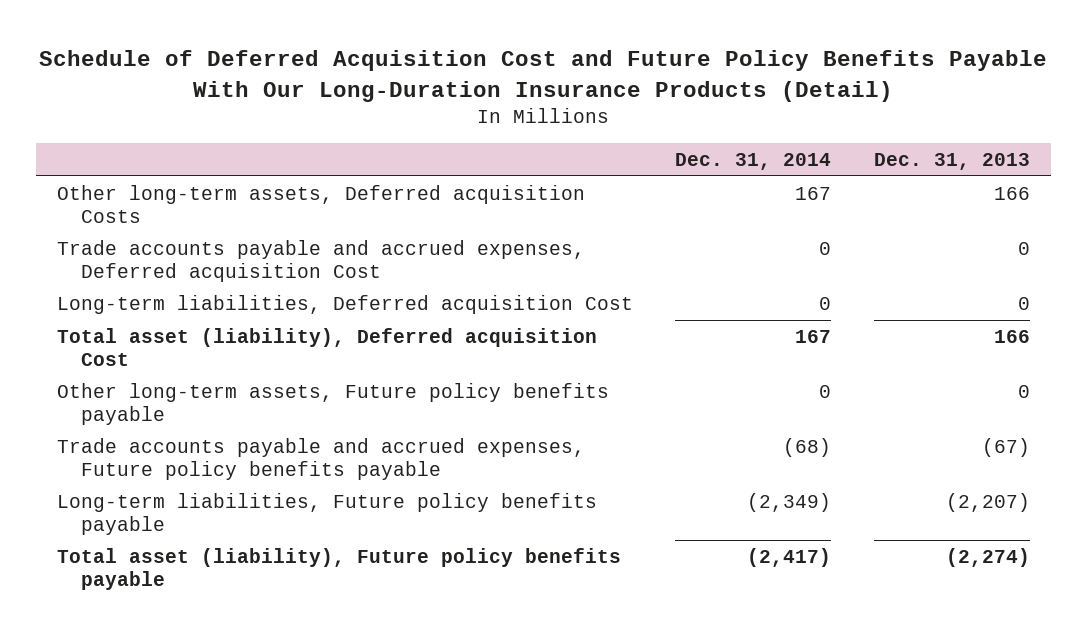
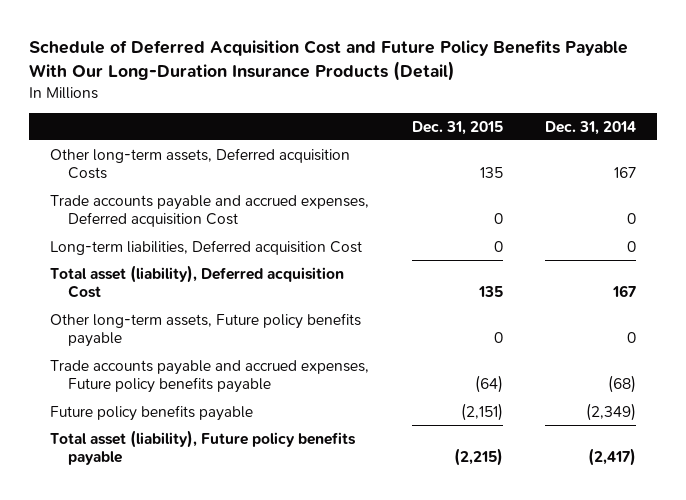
- | Dec. 31, 2014 | Dec. 31, 2013
+ | Dec. 31, 2015 | Dec. 31, 2014
- Long-term liabilities, Future policy benefits payable | (2,349) | (2,207)
+ Future policy benefits payable | (2,151) | (2,349)

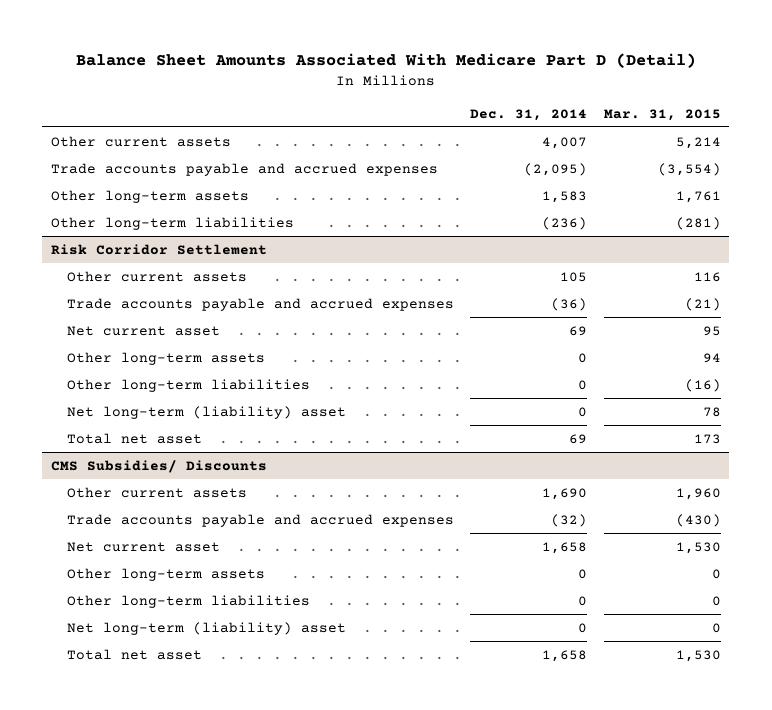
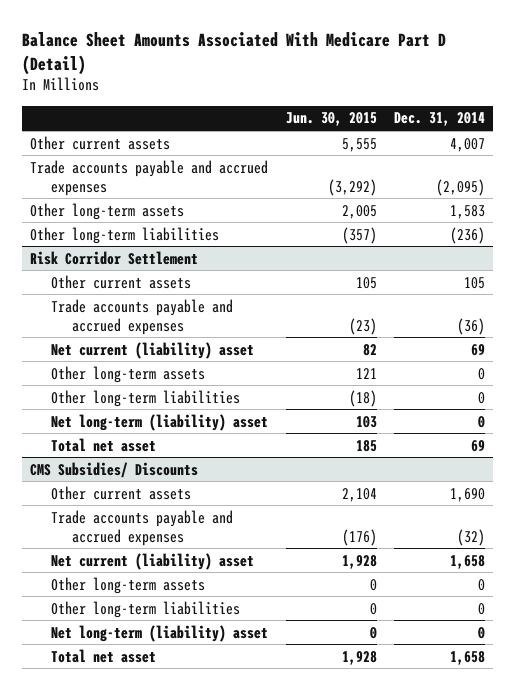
- | Dec. 31, 2014 | Mar. 31, 2015
+ | Jun. 30, 2015 | Dec. 31, 2014
@ Risk Corridor Settlement
- Net current asset | 69 | 95
+ Net current (liability) asset | 82 | 69
@ CMS Subsidies/ Discounts
- Net current asset | 1,658 | 1,530
+ Net current (liability) asset | 1,928 | 1,658

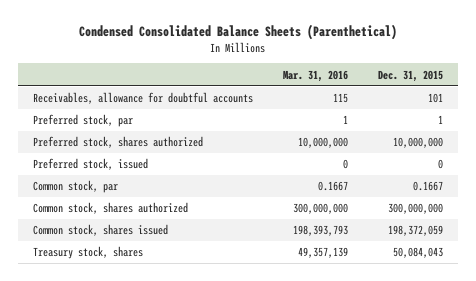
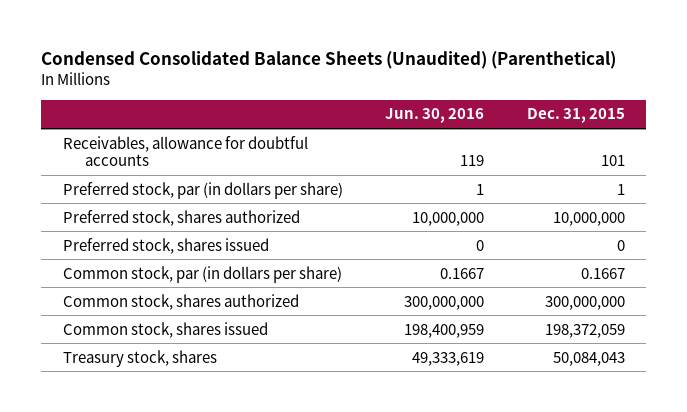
- Condensed Consolidated Balance Sheets (Parenthetical)
+ Condensed Consolidated Balance Sheets (Unaudited) (Parenthetical)
- | Mar. 31, 2016 | Dec. 31, 2015
+ | Jun. 30, 2016 | Dec. 31, 2015
- Preferred stock, par | 1 | 1
+ Preferred stock, par (in dollars per share) | 1 | 1
- Preferred stock, issued | 0 | 0
- Common stock, par | 0.1667 | 0.1667
+ Preferred stock, shares issued | 0 | 0
+ Common stock, par (in dollars per share) | 0.1667 | 0.1667

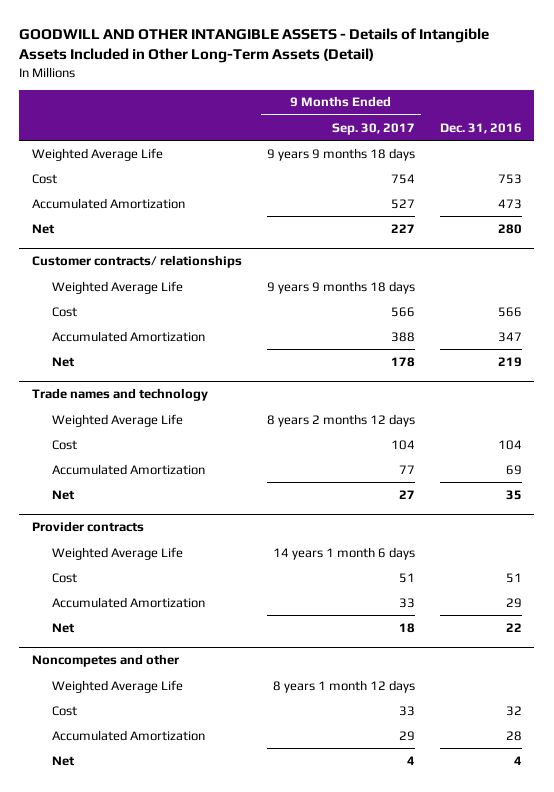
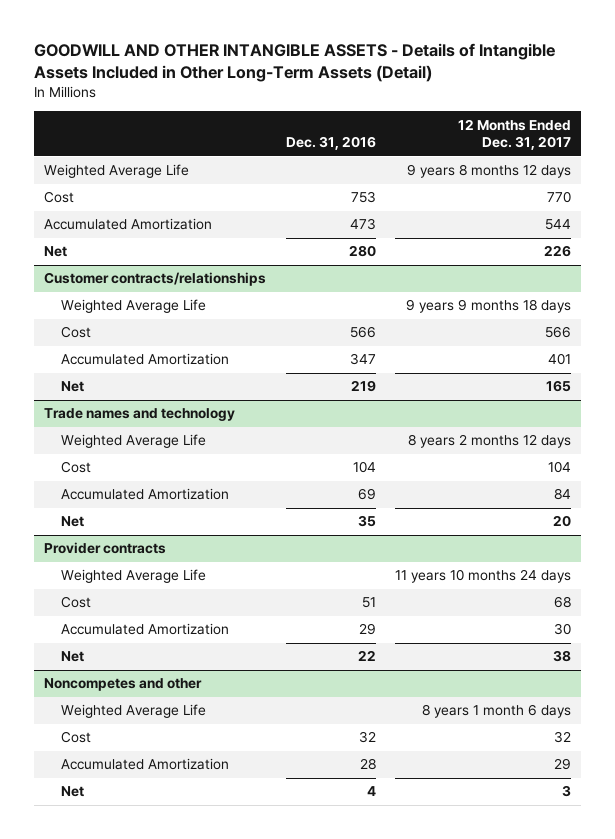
- | 9 Months Ended Sep. 30, 2017 | Dec. 31, 2016
+ | Dec. 31, 2016 | 12 Months Ended Dec. 31, 2017
- Customer contracts/ relationships
+ Customer contracts/relationships

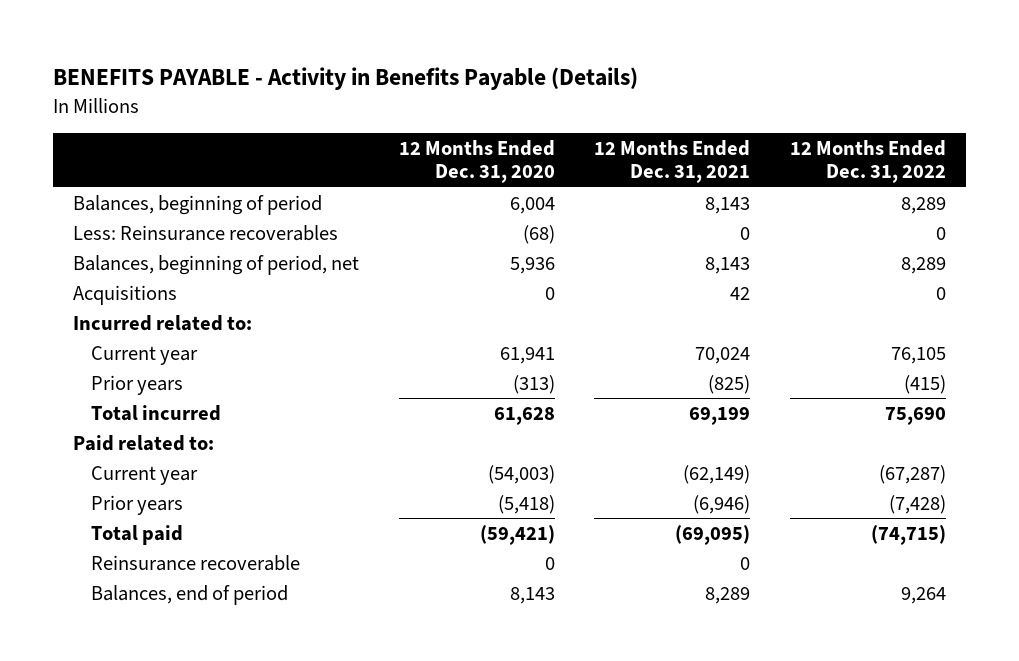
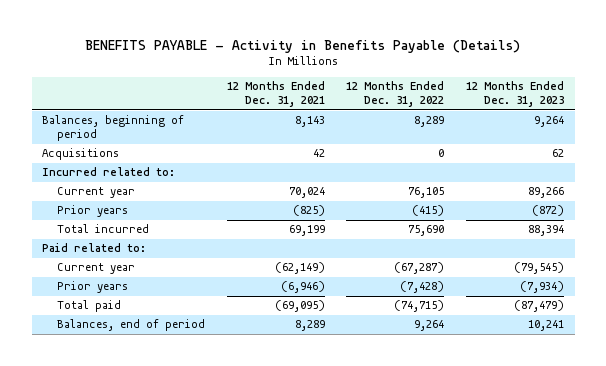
- | 12 Months Ended Dec. 31, 2020 | 12 Months Ended Dec. 31, 2021 | 12 Months Ended Dec. 31, 2022
+ | 12 Months Ended Dec. 31, 2021 | 12 Months Ended Dec. 31, 2022 | 12 Months Ended Dec. 31, 2023
- Less: Reinsurance recoverables | (68) | 0 | 0
- Balances, beginning of period, net | 5,936 | 8,143 | 8,289
- Reinsurance recoverable | 0 | 0 |

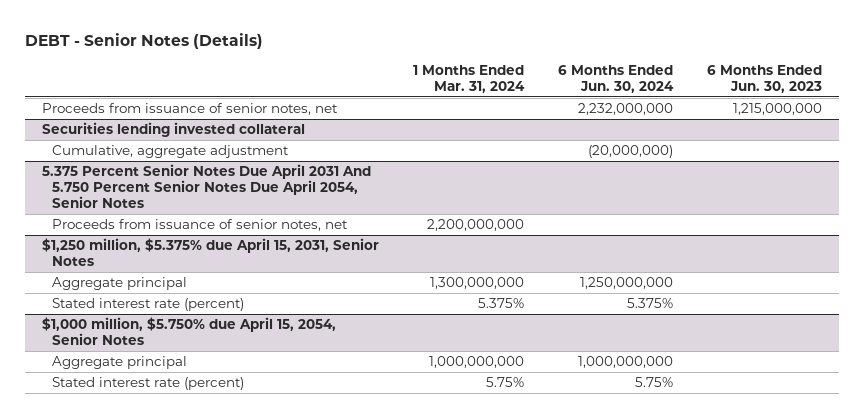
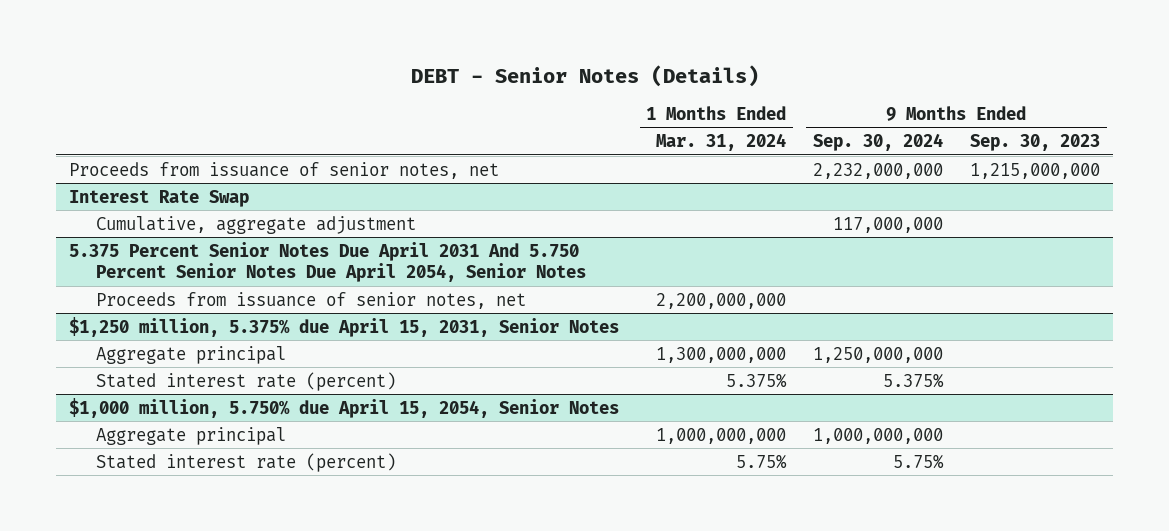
- | 1 Months Ended Mar. 31, 2024 | 6 Months Ended Jun. 30, 2024 | 6 Months Ended Jun. 30, 2023
+ | 1 Months Ended Mar. 31, 2024 | 9 Months Ended Sep. 30, 2024 | 9 Months Ended Sep. 30, 2023
- Securities lending invested collateral
+ Interest Rate Swap
- $1,250 million, $5.375% due April 15, 2031, Senior Notes
+ $1,250 million, 5.375% due April 15, 2031, Senior Notes
- $1,000 million, $5.750% due April 15, 2054, Senior Notes
+ $1,000 million, 5.750% due April 15, 2054, Senior Notes

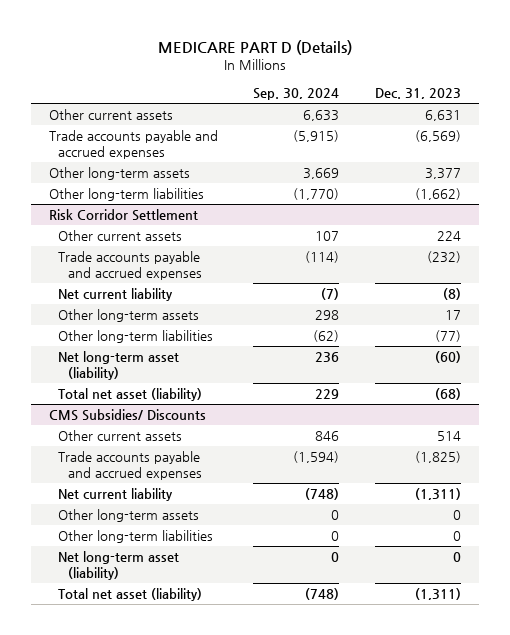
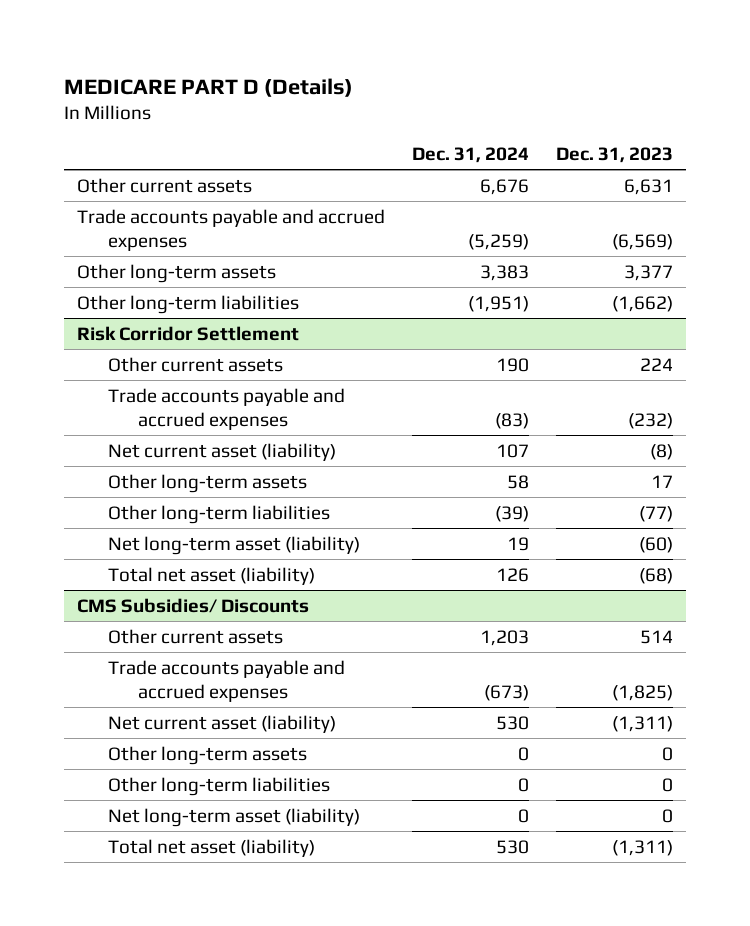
- | Sep. 30, 2024 | Dec. 31, 2023
+ | Dec. 31, 2024 | Dec. 31, 2023
@ Risk Corridor Settlement
- Net current liability | (7) | (8)
+ Net current asset (liability) | 107 | (8)
@ CMS Subsidies/ Discounts
- Net current liability | (748) | (1,311)
+ Net current asset (liability) | 530 | (1,311)

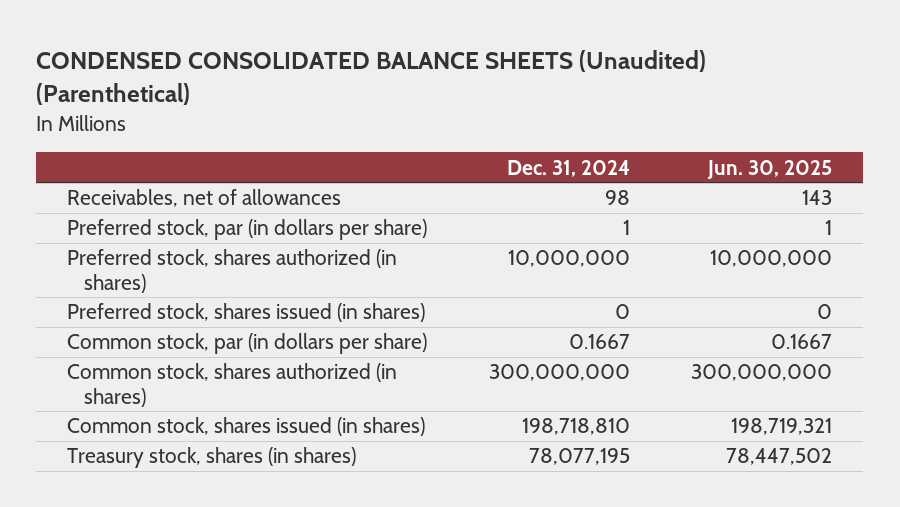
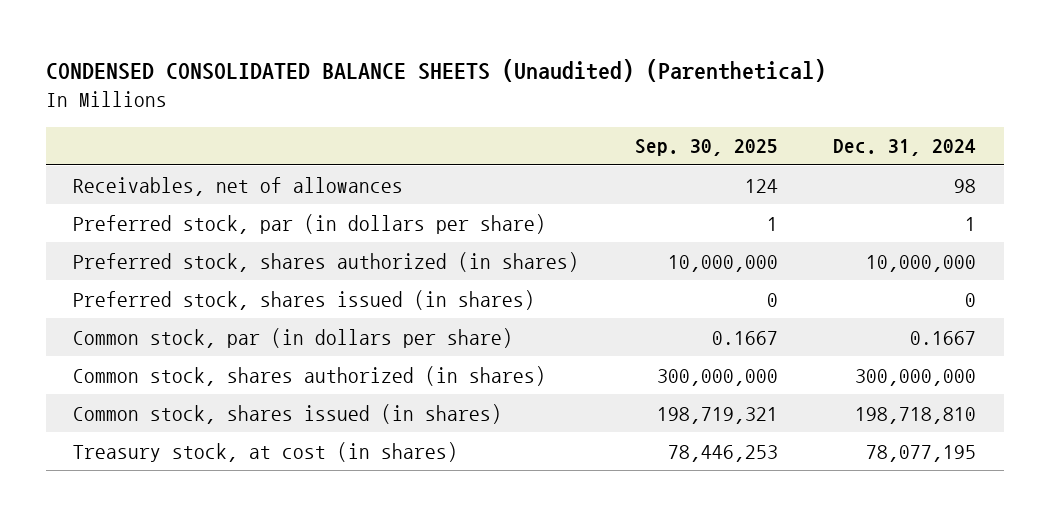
- | Dec. 31, 2024 | Jun. 30, 2025
+ | Sep. 30, 2025 | Dec. 31, 2024
- Treasury stock, shares (in shares) | 78,077,195 | 78,447,502
+ Treasury stock, at cost (in shares) | 78,446,253 | 78,077,195

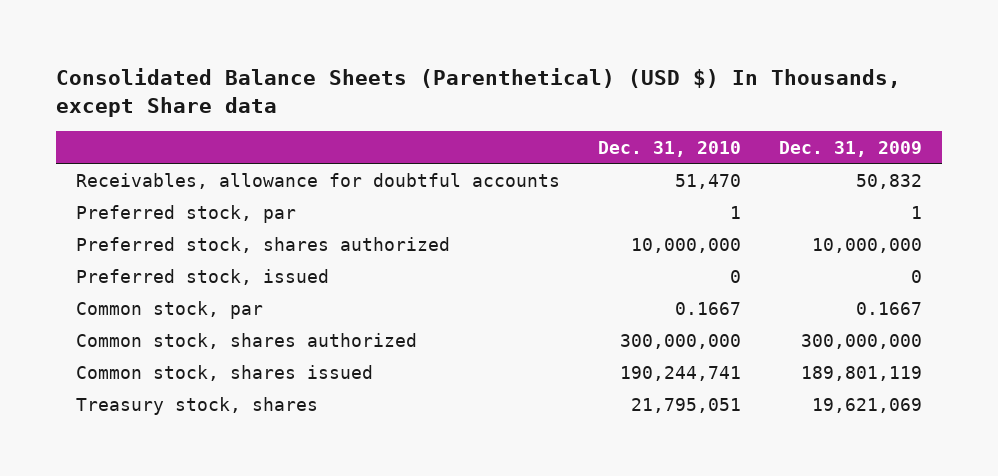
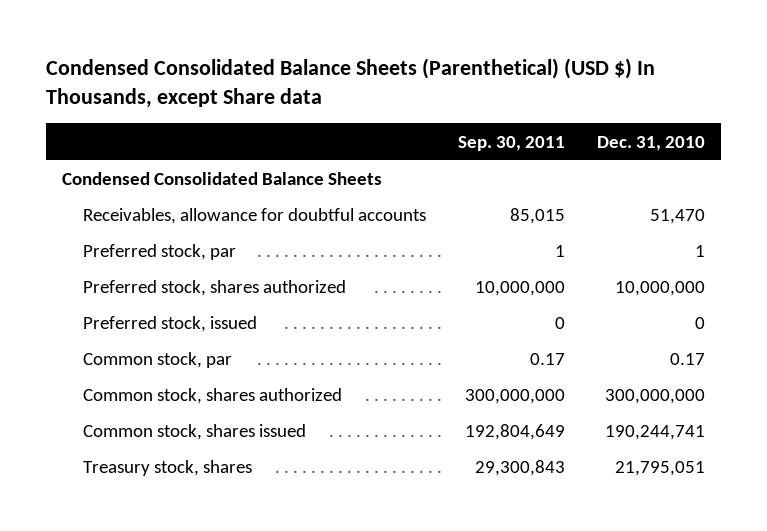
- Consolidated Balance Sheets (Parenthetical) (USD $) In Thousands, except Share data
+ Condensed Consolidated Balance Sheets (Parenthetical) (USD $) In Thousands, except Share data
- | Dec. 31, 2010 | Dec. 31, 2009
+ | Sep. 30, 2011 | Dec. 31, 2010
+ Condensed Consolidated Balance Sheets
- Common stock, par | 0.1667 | 0.1667
+ Common stock, par | 0.17 | 0.17

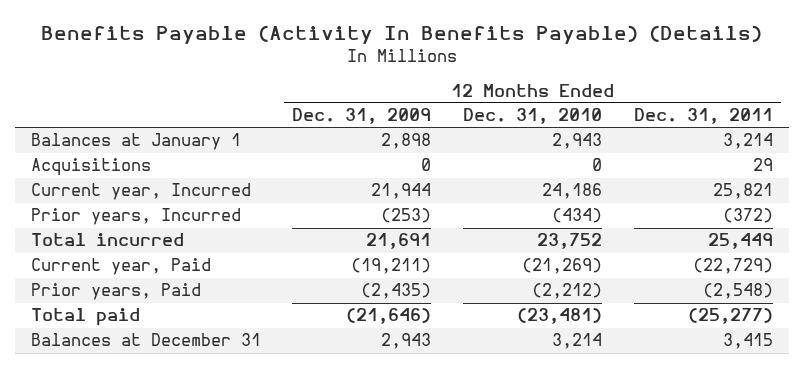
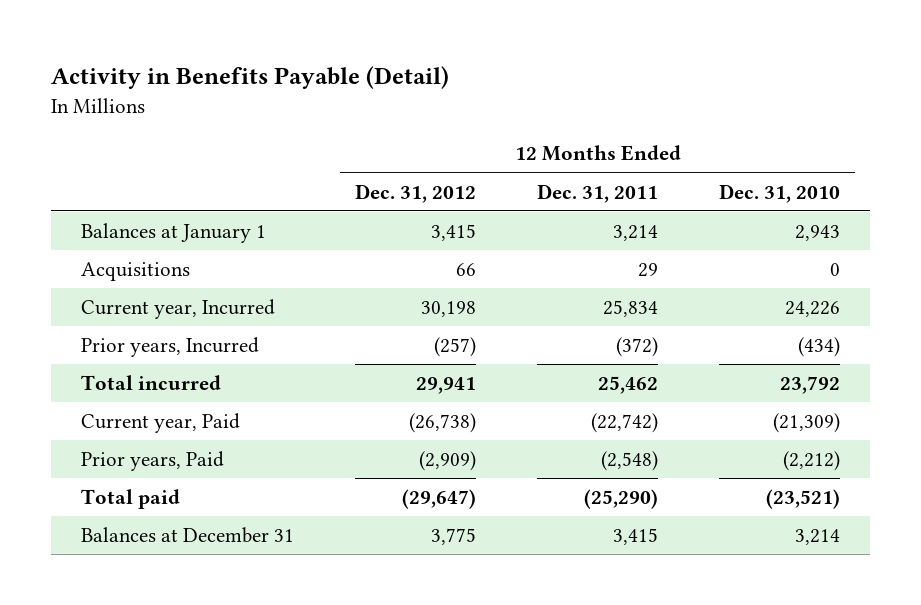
- Benefits Payable (Activity In Benefits Payable) (Details)
+ Activity in Benefits Payable (Detail)
- | 12 Months Ended Dec. 31, 2009 | 12 Months Ended Dec. 31, 2010 | 12 Months Ended Dec. 31, 2011
+ | 12 Months Ended Dec. 31, 2012 | 12 Months Ended Dec. 31, 2011 | 12 Months Ended Dec. 31, 2010
- Current year, Incurred | 21,944 | 24,186 | 25,821
+ Current year, Incurred | 30,198 | 25,834 | 24,226
- Total incurred | 21,691 | 23,752 | 25,449
- Current year, Paid | (19,211) | (21,269) | (22,729)
+ Total incurred | 29,941 | 25,462 | 23,792
+ Current year, Paid | (26,738) | (22,742) | (21,309)
- Total paid | (21,646) | (23,481) | (25,277)
+ Total paid | (29,647) | (25,290) | (23,521)

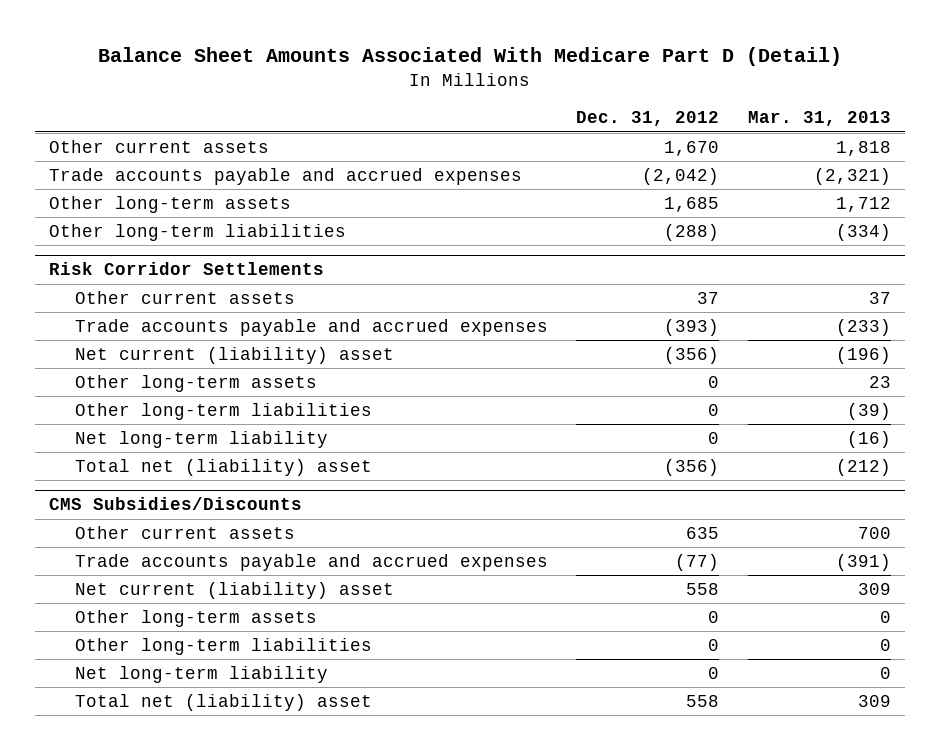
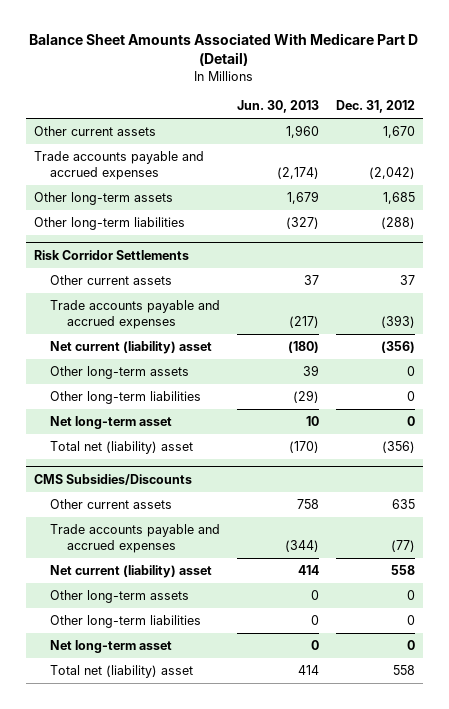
- | Dec. 31, 2012 | Mar. 31, 2013
+ | Jun. 30, 2013 | Dec. 31, 2012
@ Risk Corridor Settlements
- Net long-term liability | 0 | (16)
+ Net long-term asset | 10 | 0
@ CMS Subsidies/Discounts
- Net long-term liability | 0 | 0
+ Net long-term asset | 0 | 0

